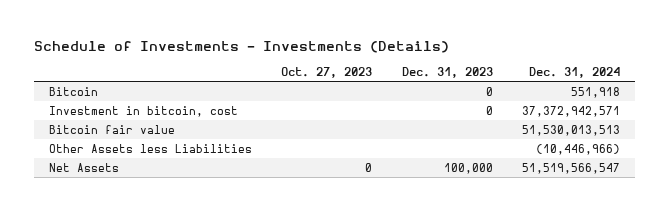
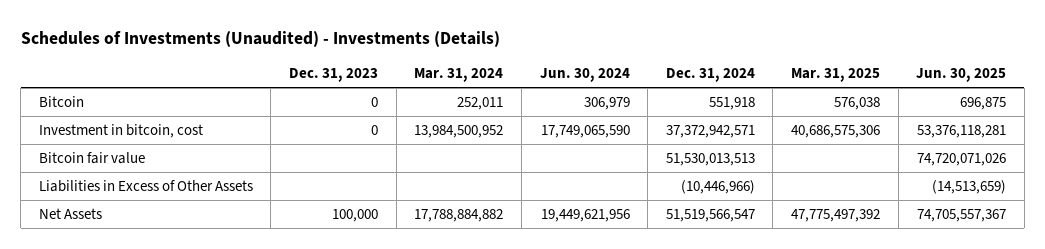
- Schedule of Investments - Investments (Details)
+ Schedules of Investments (Unaudited) - Investments (Details)
- | Oct. 27, 2023 | Dec. 31, 2023 | Dec. 31, 2024
+ | Dec. 31, 2023 | Mar. 31, 2024 | Jun. 30, 2024 | Dec. 31, 2024 | Mar. 31, 2025 | Jun. 30, 2025
- Other Assets less Liabilities | | | (10,446,966)
+ Liabilities in Excess of Other Assets | | | | (10,446,966) | | (14,513,659)

